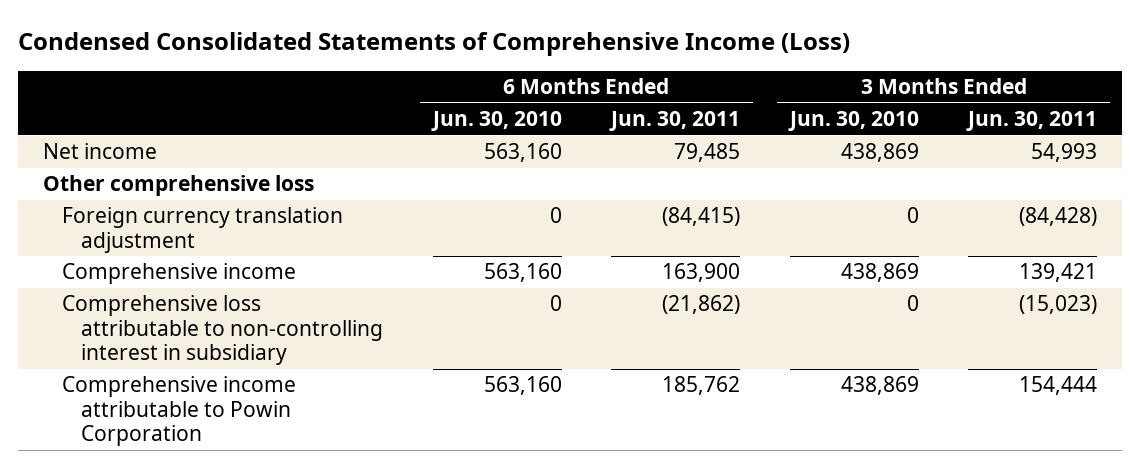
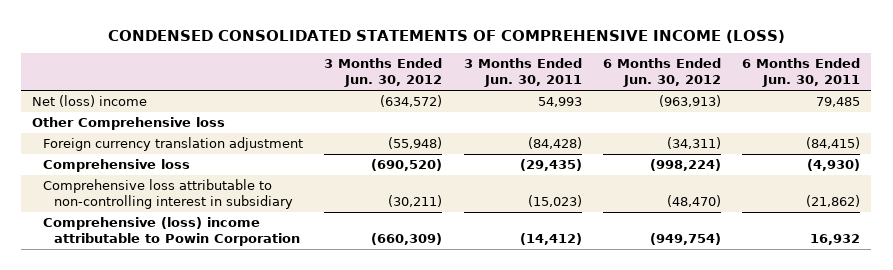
- Condensed Consolidated Statements of Comprehensive Income (Loss)
+ CONDENSED CONSOLIDATED STATEMENTS OF COMPREHENSIVE INCOME (LOSS)
- | 6 Months Ended Jun. 30, 2010 | 6 Months Ended Jun. 30, 2011 | 3 Months Ended Jun. 30, 2010 | 3 Months Ended Jun. 30, 2011
+ | 3 Months Ended Jun. 30, 2012 | 3 Months Ended Jun. 30, 2011 | 6 Months Ended Jun. 30, 2012 | 6 Months Ended Jun. 30, 2011
- Net income | 563,160 | 79,485 | 438,869 | 54,993
- Other comprehensive loss
+ Net (loss) income | (634,572) | 54,993 | (963,913) | 79,485
+ Other Comprehensive loss
- Comprehensive income | 563,160 | 163,900 | 438,869 | 139,421
+ Comprehensive loss | (690,520) | (29,435) | (998,224) | (4,930)
- Comprehensive income attributable to Powin Corporation | 563,160 | 185,762 | 438,869 | 154,444
+ Comprehensive (loss) income attributable to Powin Corporation | (660,309) | (14,412) | (949,754) | 16,932

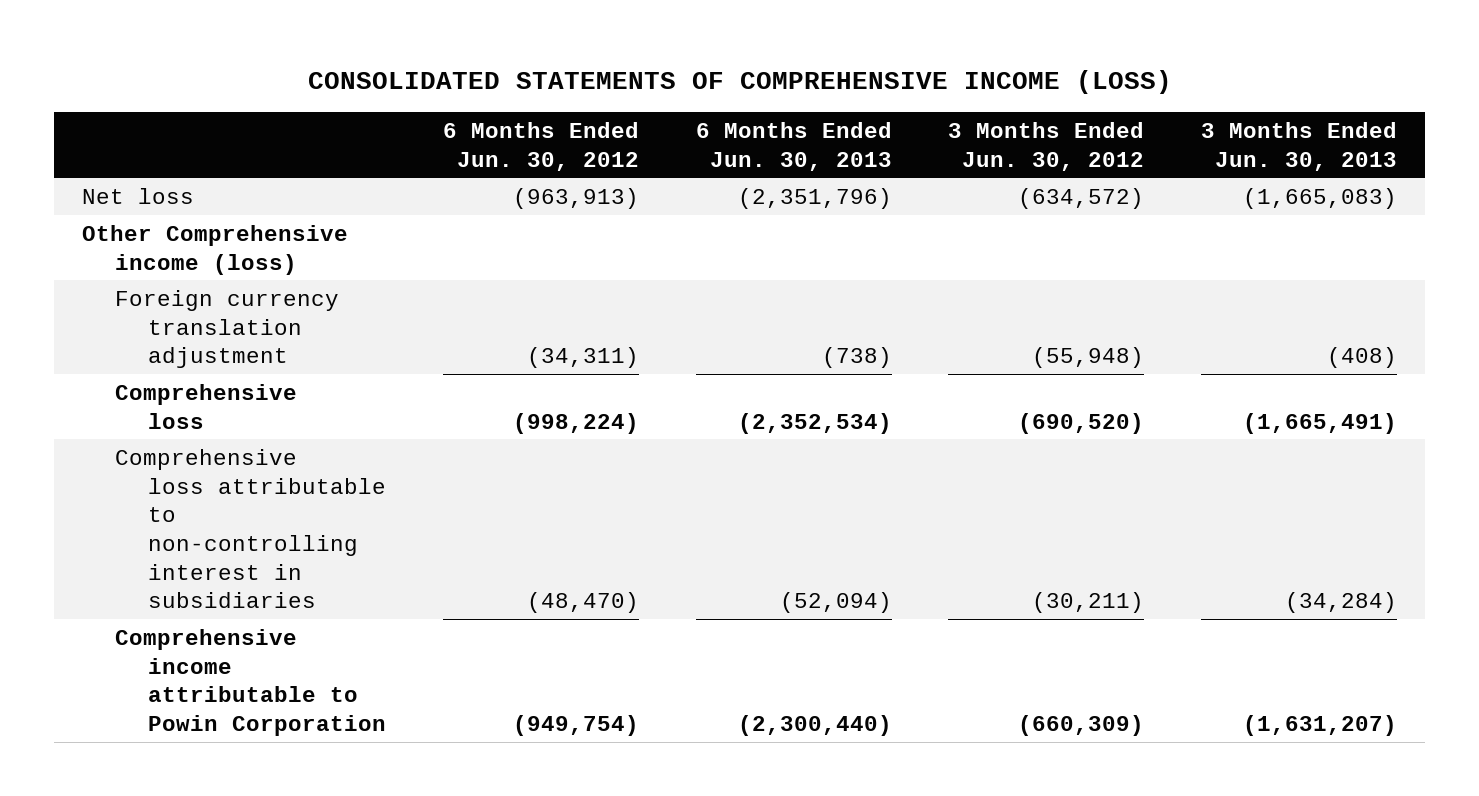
- CONDENSED CONSOLIDATED STATEMENTS OF COMPREHENSIVE INCOME (LOSS)
+ CONSOLIDATED STATEMENTS OF COMPREHENSIVE INCOME (LOSS)
- | 3 Months Ended Jun. 30, 2012 | 3 Months Ended Jun. 30, 2011 | 6 Months Ended Jun. 30, 2012 | 6 Months Ended Jun. 30, 2011
+ | 6 Months Ended Jun. 30, 2012 | 6 Months Ended Jun. 30, 2013 | 3 Months Ended Jun. 30, 2012 | 3 Months Ended Jun. 30, 2013
- Net (loss) income | (634,572) | 54,993 | (963,913) | 79,485
- Other Comprehensive loss
+ Net loss | (963,913) | (2,351,796) | (634,572) | (1,665,083)
+ Other Comprehensive income (loss)
- Comprehensive loss attributable to non-controlling interest in subsidiary | (30,211) | (15,023) | (48,470) | (21,862)
- Comprehensive (loss) income attributable to Powin Corporation | (660,309) | (14,412) | (949,754) | 16,932
+ Comprehensive loss attributable to non-controlling interest in subsidiaries | (48,470) | (52,094) | (30,211) | (34,284)
+ Comprehensive income attributable to Powin Corporation | (949,754) | (2,300,440) | (660,309) | (1,631,207)

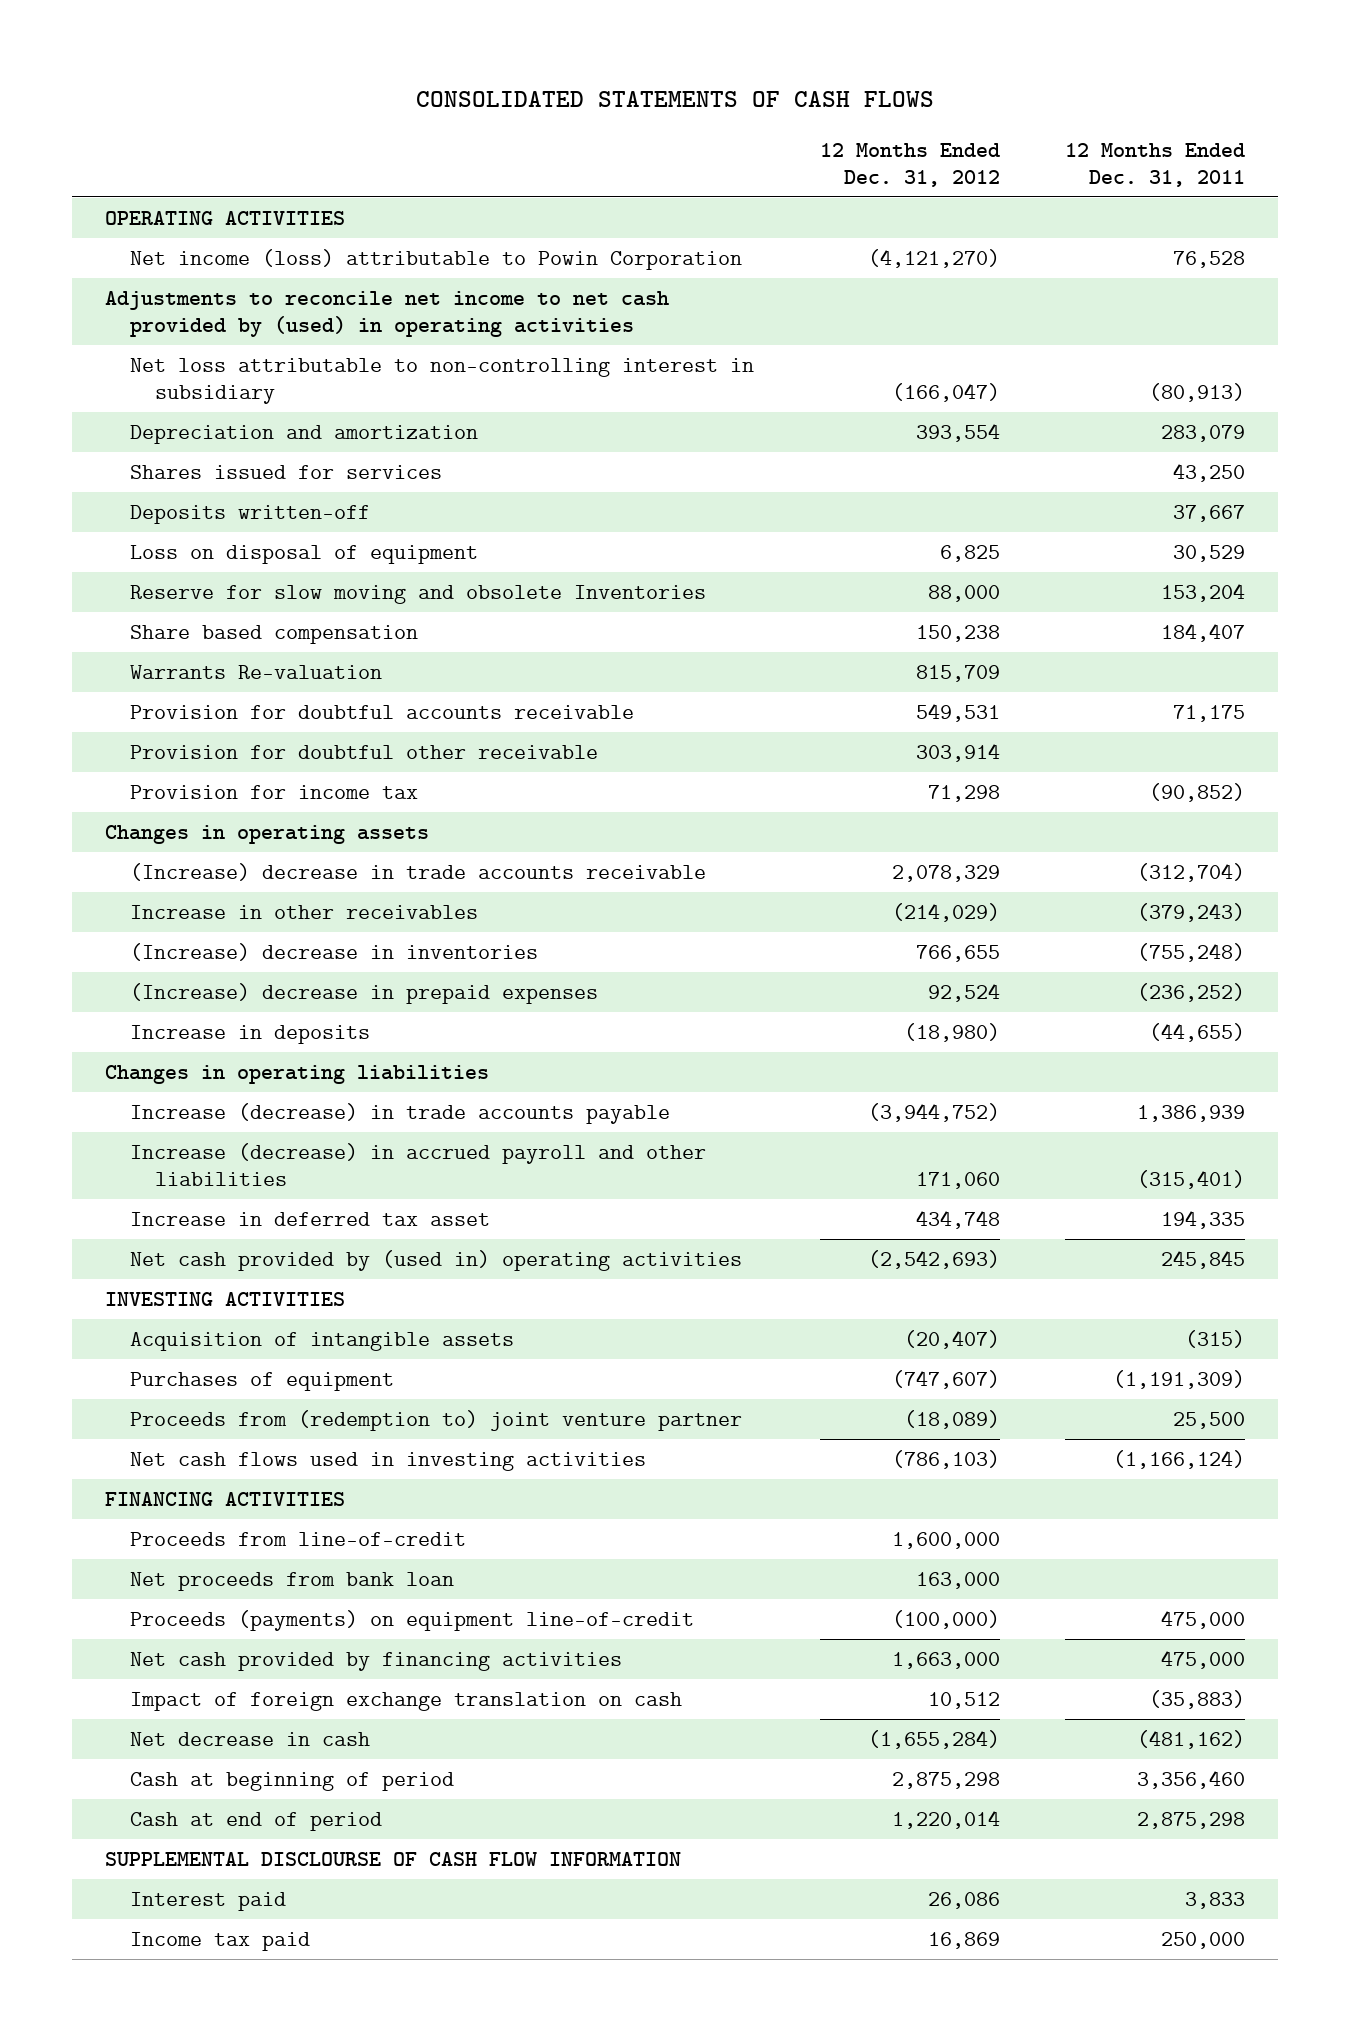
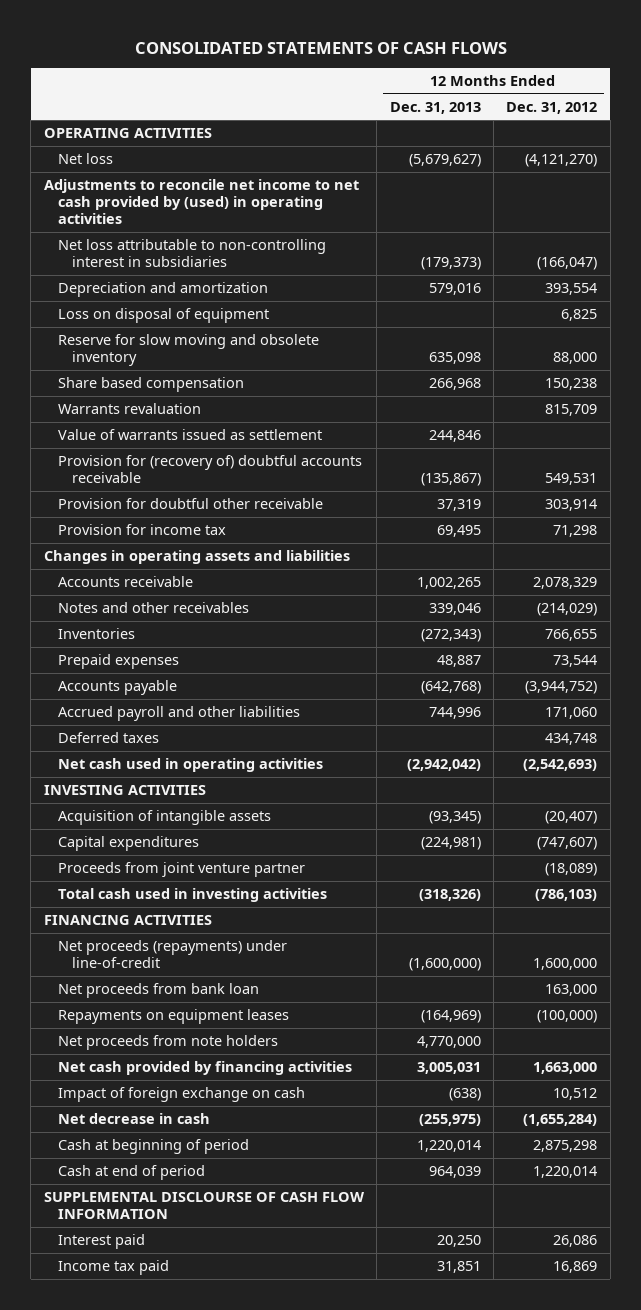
- | 12 Months Ended Dec. 31, 2012 | 12 Months Ended Dec. 31, 2011
+ | 12 Months Ended Dec. 31, 2013 | 12 Months Ended Dec. 31, 2012
- Net income (loss) attributable to Powin Corporation | (4,121,270) | 76,528
+ Net loss | (5,679,627) | (4,121,270)
- Net loss attributable to non-controlling interest in subsidiary | (166,047) | (80,913)
+ Net loss attributable to non-controlling interest in subsidiaries | (179,373) | (166,047)
- Shares issued for services | | 43,250
- Deposits written-off | | 37,667
- Reserve for slow moving and obsolete Inventories | 88,000 | 153,204
+ Reserve for slow moving and obsolete inventory | 635,098 | 88,000
- Warrants Re-valuation | 815,709 |
- Provision for doubtful accounts receivable | 549,531 | 71,175
+ Warrants revaluation | | 815,709
+ Value of warrants issued as settlement | 244,846 |
+ Provision for (recovery of) doubtful accounts receivable | (135,867) | 549,531
- Changes in operating assets
- (Increase) decrease in trade accounts receivable | 2,078,329 | (312,704)
- Increase in other receivables | (214,029) | (379,243)
- (Increase) decrease in inventories | 766,655 | (755,248)
- (Increase) decrease in prepaid expenses | 92,524 | (236,252)
- Increase in deposits | (18,980) | (44,655)
- Changes in operating liabilities
- Increase (decrease) in trade accounts payable | (3,944,752) | 1,386,939
- Increase (decrease) in accrued payroll and other liabilities | 171,060 | (315,401)
- Increase in deferred tax asset | 434,748 | 194,335
- Net cash provided by (used in) operating activities | (2,542,693) | 245,845
+ Changes in operating assets and liabilities
+ Accounts receivable | 1,002,265 | 2,078,329
+ Notes and other receivables | 339,046 | (214,029)
+ Inventories | (272,343) | 766,655
+ Prepaid expenses | 48,887 | 73,544
+ Accounts payable | (642,768) | (3,944,752)
+ Accrued payroll and other liabilities | 744,996 | 171,060
+ Deferred taxes | | 434,748
+ Net cash used in operating activities | (2,942,042) | (2,542,693)
- Purchases of equipment | (747,607) | (1,191,309)
- Proceeds from (redemption to) joint venture partner | (18,089) | 25,500
- Net cash flows used in investing activities | (786,103) | (1,166,124)
+ Capital expenditures | (224,981) | (747,607)
+ Proceeds from joint venture partner | | (18,089)
+ Total cash used in investing activities | (318,326) | (786,103)
- Proceeds from line-of-credit | 1,600,000 |
+ Net proceeds (repayments) under line-of-credit | (1,600,000) | 1,600,000
- Proceeds (payments) on equipment line-of-credit | (100,000) | 475,000
+ Repayments on equipment leases | (164,969) | (100,000)
+ Net proceeds from note holders | 4,770,000 |
- Impact of foreign exchange translation on cash | 10,512 | (35,883)
+ Impact of foreign exchange on cash | (638) | 10,512

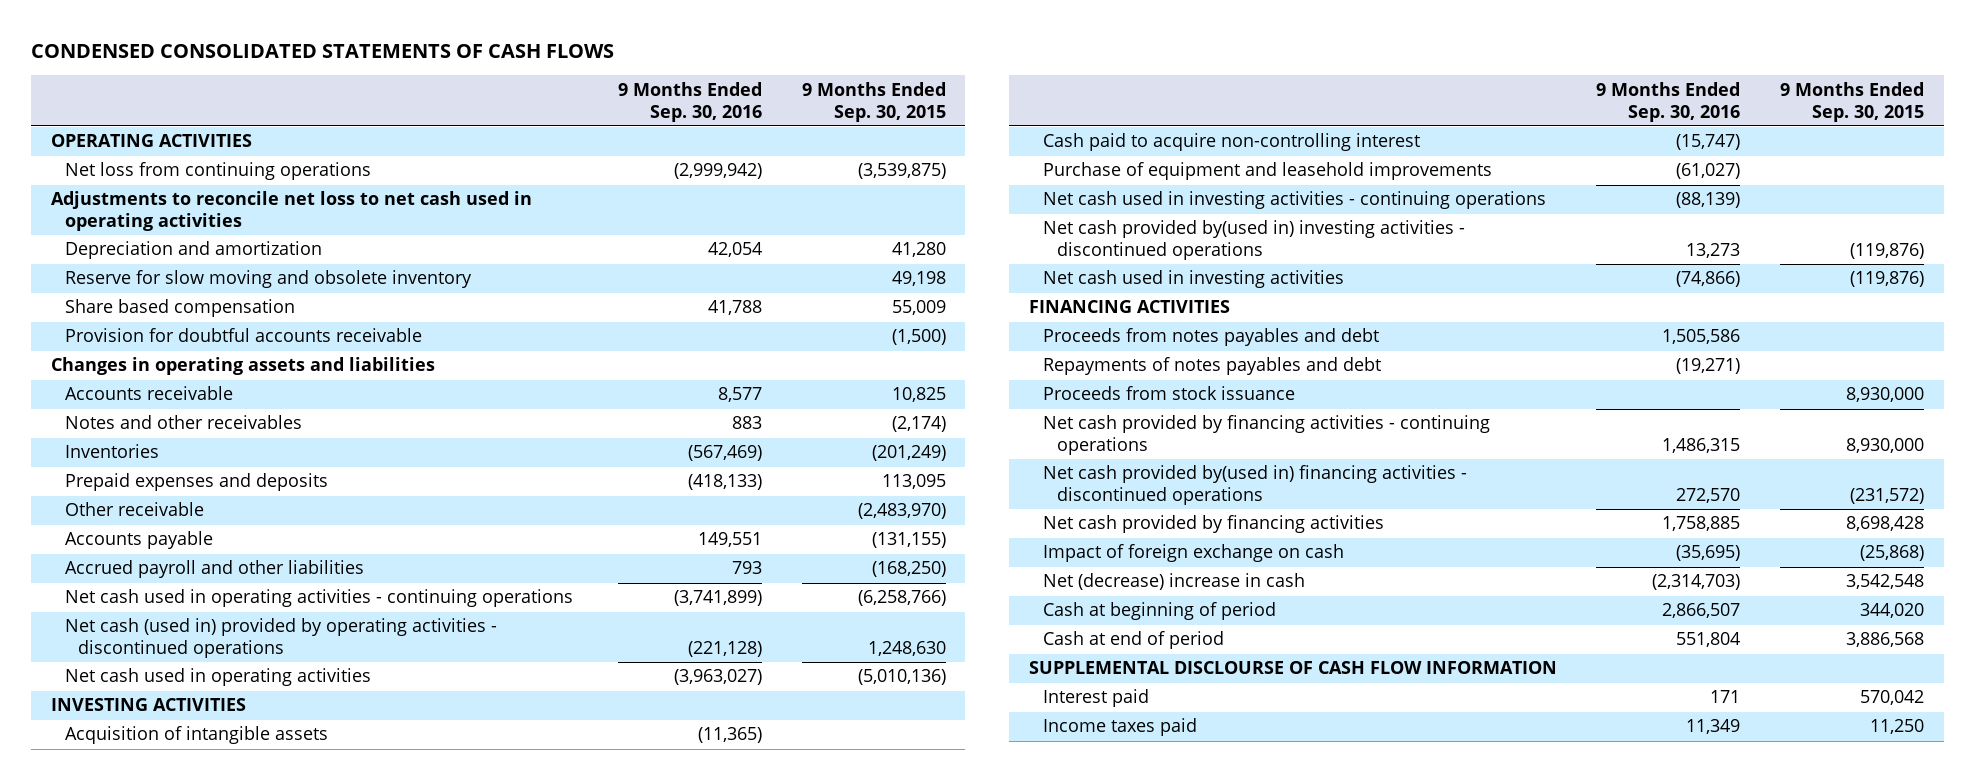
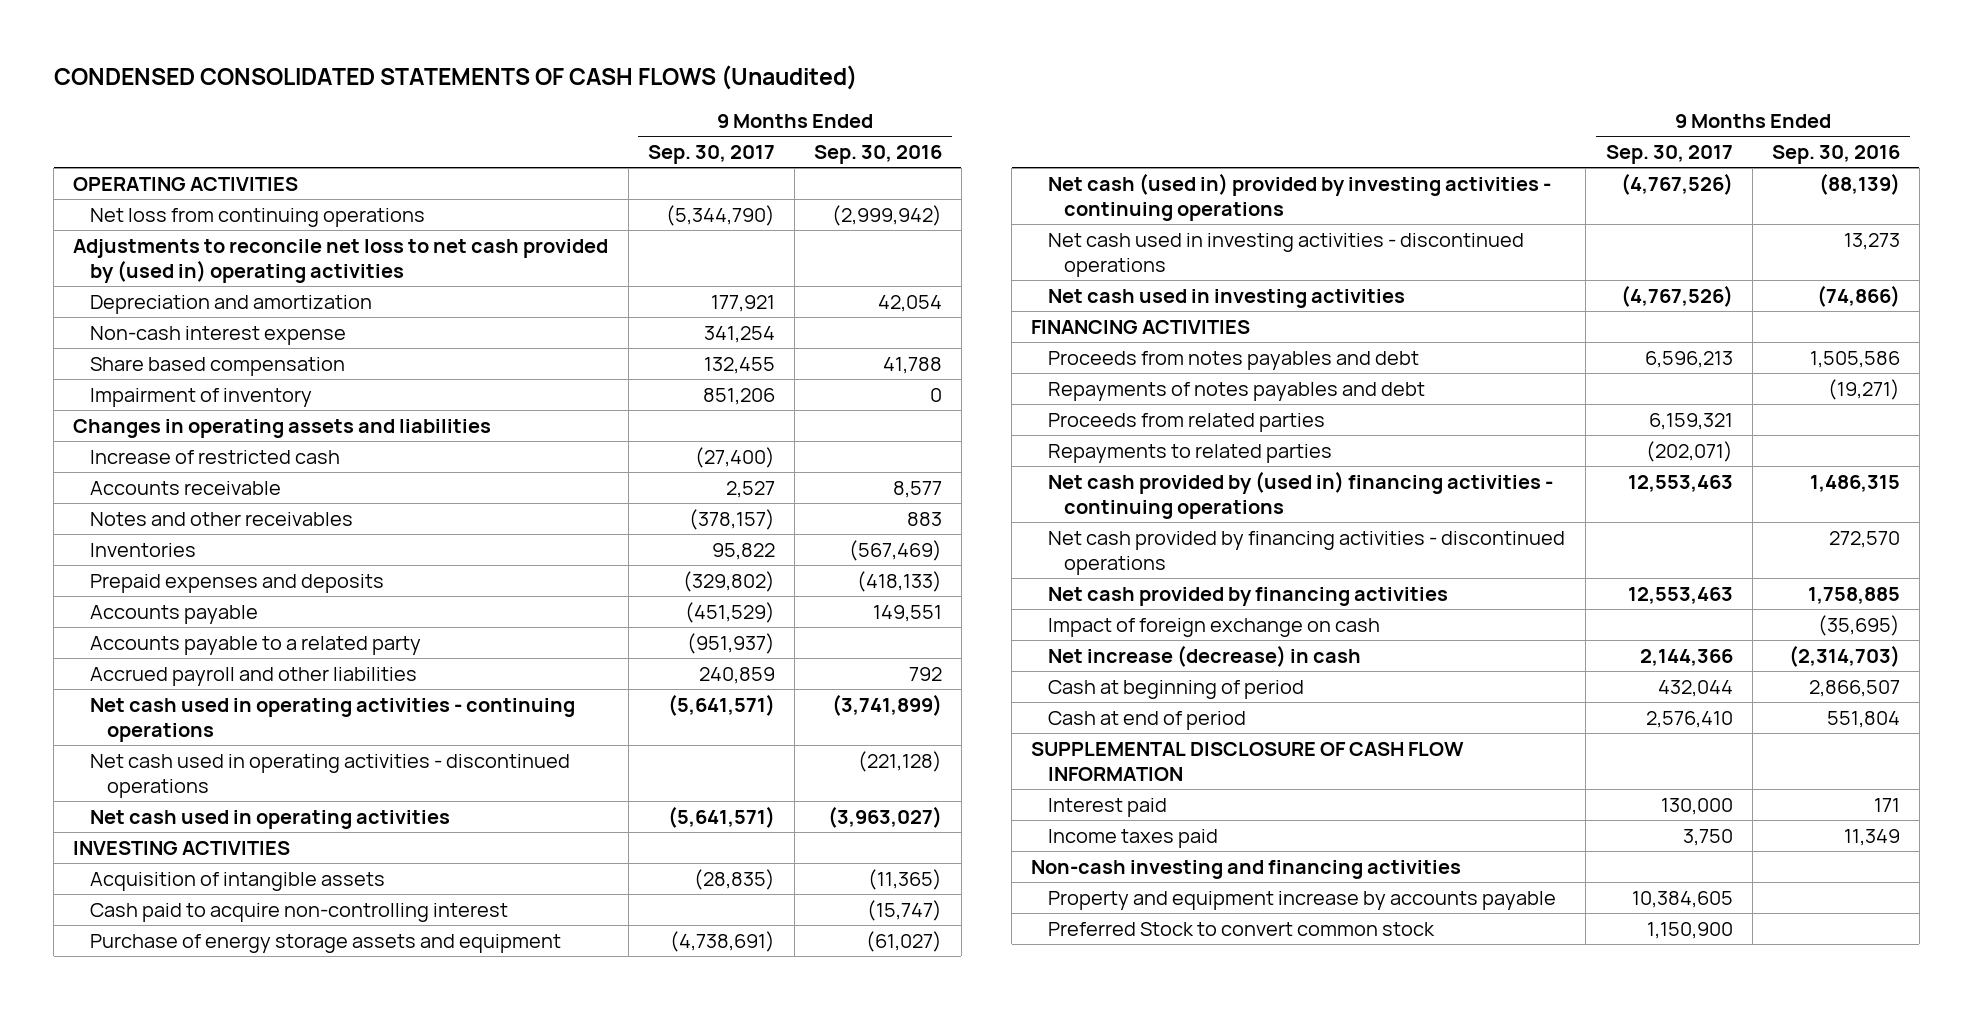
- CONDENSED CONSOLIDATED STATEMENTS OF CASH FLOWS
+ CONDENSED CONSOLIDATED STATEMENTS OF CASH FLOWS (Unaudited)
- | 9 Months Ended Sep. 30, 2016 | 9 Months Ended Sep. 30, 2015
+ | 9 Months Ended Sep. 30, 2017 | 9 Months Ended Sep. 30, 2016
- Adjustments to reconcile net loss to net cash used in operating activities
+ Adjustments to reconcile net loss to net cash provided by (used in) operating activities
- Reserve for slow moving and obsolete inventory | | 49,198
+ Non-cash interest expense | 341,254 |
- Provision for doubtful accounts receivable | | (1,500)
+ Impairment of inventory | 851,206 | 0
+ Increase of restricted cash | (27,400) |
- Other receivable | | (2,483,970)
- Accrued payroll and other liabilities | 793 | (168,250)
+ Accounts payable to a related party | (951,937) |
+ Accrued payroll and other liabilities | 240,859 | 792
- Net cash (used in) provided by operating activities - discontinued operations | (221,128) | 1,248,630
+ Net cash used in operating activities - discontinued operations | | (221,128)
- Purchase of equipment and leasehold improvements | (61,027) |
- Net cash used in investing activities - continuing operations | (88,139) |
- Net cash provided by(used in) investing activities - discontinued operations | 13,273 | (119,876)
+ Purchase of energy storage assets and equipment | (4,738,691) | (61,027)
+ Net cash (used in) provided by investing activities - continuing operations | (4,767,526) | (88,139)
+ Net cash used in investing activities - discontinued operations | | 13,273
- Proceeds from stock issuance | | 8,930,000
- Net cash provided by financing activities - continuing operations | 1,486,315 | 8,930,000
- Net cash provided by(used in) financing activities - discontinued operations | 272,570 | (231,572)
+ Proceeds from related parties | 6,159,321 |
+ Repayments to related parties | (202,071) |
+ Net cash provided by (used in) financing activities - continuing operations | 12,553,463 | 1,486,315
+ Net cash provided by financing activities - discontinued operations | | 272,570
- Net (decrease) increase in cash | (2,314,703) | 3,542,548
+ Net increase (decrease) in cash | 2,144,366 | (2,314,703)
- SUPPLEMENTAL DISCLOURSE OF CASH FLOW INFORMATION
+ SUPPLEMENTAL DISCLOSURE OF CASH FLOW INFORMATION
+ Non-cash investing and financing activities
+ Property and equipment increase by accounts payable | 10,384,605 |
+ Preferred Stock to convert common stock | 1,150,900 |

